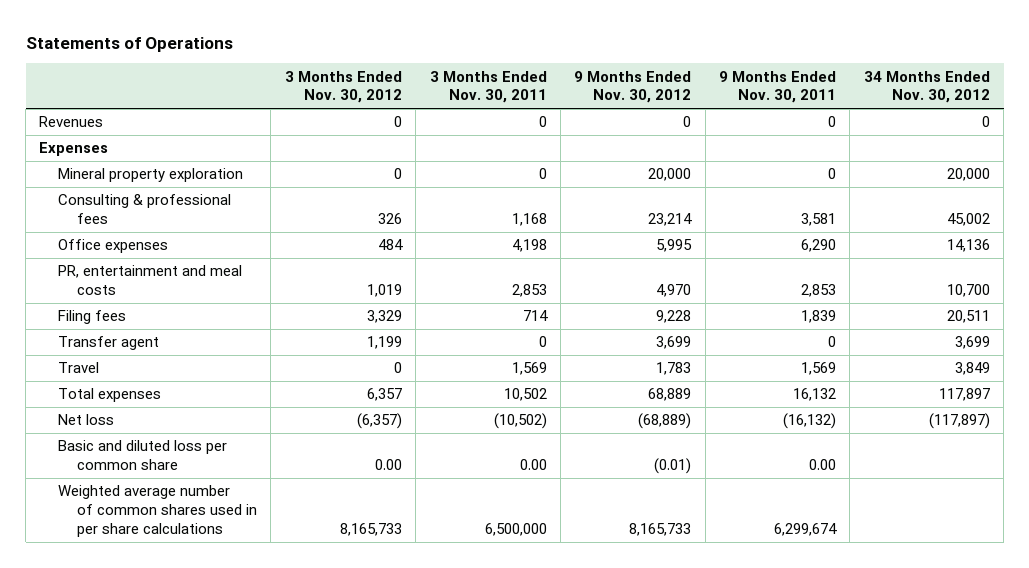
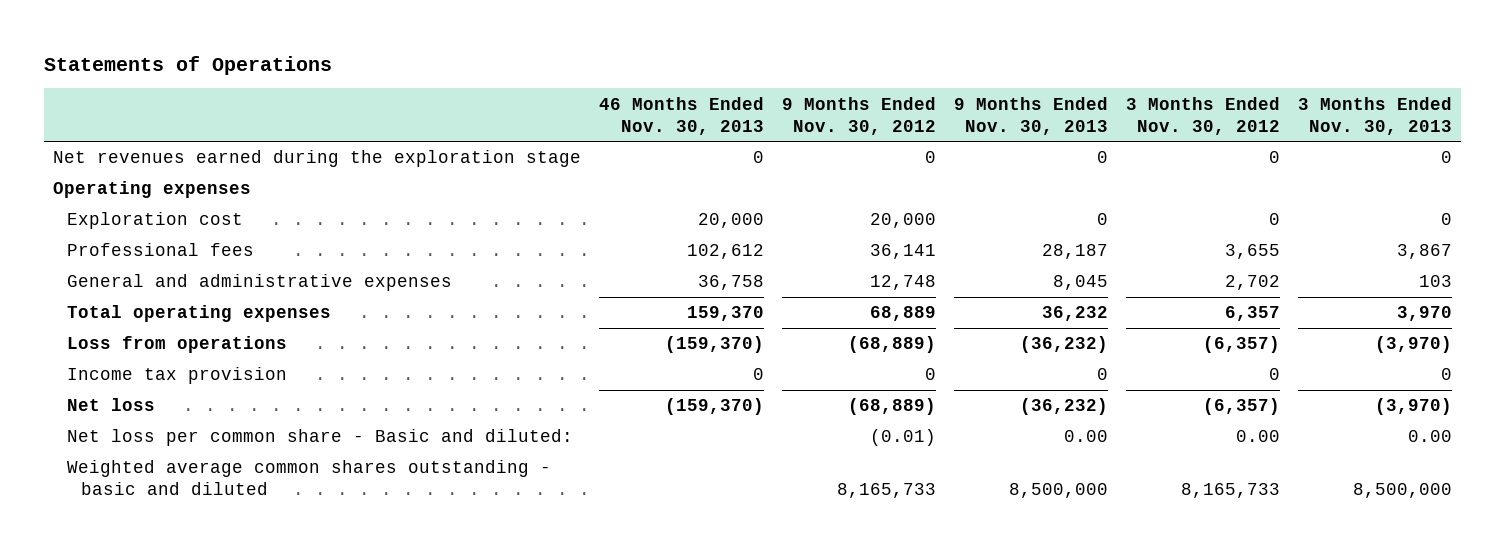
- | 3 Months Ended Nov. 30, 2012 | 3 Months Ended Nov. 30, 2011 | 9 Months Ended Nov. 30, 2012 | 9 Months Ended Nov. 30, 2011 | 34 Months Ended Nov. 30, 2012
+ | 46 Months Ended Nov. 30, 2013 | 9 Months Ended Nov. 30, 2012 | 9 Months Ended Nov. 30, 2013 | 3 Months Ended Nov. 30, 2012 | 3 Months Ended Nov. 30, 2013
- Revenues | 0 | 0 | 0 | 0 | 0
- Expenses
- Mineral property exploration | 0 | 0 | 20,000 | 0 | 20,000
- Consulting & professional fees | 326 | 1,168 | 23,214 | 3,581 | 45,002
- Office expenses | 484 | 4,198 | 5,995 | 6,290 | 14,136
- PR, entertainment and meal costs | 1,019 | 2,853 | 4,970 | 2,853 | 10,700
- Filing fees | 3,329 | 714 | 9,228 | 1,839 | 20,511
- Transfer agent | 1,199 | 0 | 3,699 | 0 | 3,699
- Travel | 0 | 1,569 | 1,783 | 1,569 | 3,849
- Total expenses | 6,357 | 10,502 | 68,889 | 16,132 | 117,897
+ Net revenues earned during the exploration stage | 0 | 0 | 0 | 0 | 0
+ Operating expenses
+ Exploration cost | 20,000 | 20,000 | 0 | 0 | 0
+ Professional fees | 102,612 | 36,141 | 28,187 | 3,655 | 3,867
+ General and administrative expenses | 36,758 | 12,748 | 8,045 | 2,702 | 103
+ Total operating expenses | 159,370 | 68,889 | 36,232 | 6,357 | 3,970
+ Loss from operations | (159,370) | (68,889) | (36,232) | (6,357) | (3,970)
+ Income tax provision | 0 | 0 | 0 | 0 | 0
- Basic and diluted loss per common share | 0.00 | 0.00 | (0.01) | 0.00 |
- Weighted average number of common shares used in per share calculations | 8,165,733 | 6,500,000 | 8,165,733 | 6,299,674 |
+ Net loss per common share - Basic and diluted: | | (0.01) | 0.00 | 0.00 | 0.00
+ Weighted average common shares outstanding - basic and diluted | | 8,165,733 | 8,500,000 | 8,165,733 | 8,500,000

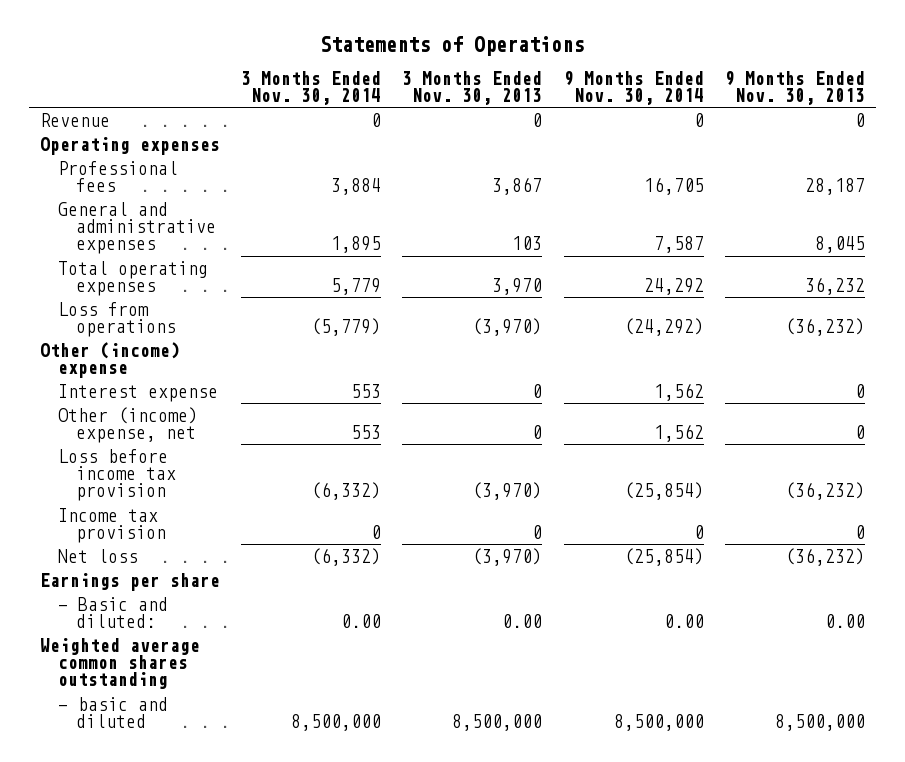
- | 46 Months Ended Nov. 30, 2013 | 9 Months Ended Nov. 30, 2012 | 9 Months Ended Nov. 30, 2013 | 3 Months Ended Nov. 30, 2012 | 3 Months Ended Nov. 30, 2013
+ | 3 Months Ended Nov. 30, 2014 | 3 Months Ended Nov. 30, 2013 | 9 Months Ended Nov. 30, 2014 | 9 Months Ended Nov. 30, 2013
- Net revenues earned during the exploration stage | 0 | 0 | 0 | 0 | 0
+ Revenue | 0 | 0 | 0 | 0
- Exploration cost | 20,000 | 20,000 | 0 | 0 | 0
+ Other (income) expense
+ Interest expense | 553 | 0 | 1,562 | 0
+ Other (income) expense, net | 553 | 0 | 1,562 | 0
+ Loss before income tax provision | (6,332) | (3,970) | (25,854) | (36,232)
- Net loss per common share - Basic and diluted: | | (0.01) | 0.00 | 0.00 | 0.00
- Weighted average common shares outstanding - basic and diluted | | 8,165,733 | 8,500,000 | 8,165,733 | 8,500,000
+ Earnings per share
+ - Basic and diluted: | 0.00 | 0.00 | 0.00 | 0.00
+ Weighted average common shares outstanding
+ - basic and diluted | 8,500,000 | 8,500,000 | 8,500,000 | 8,500,000

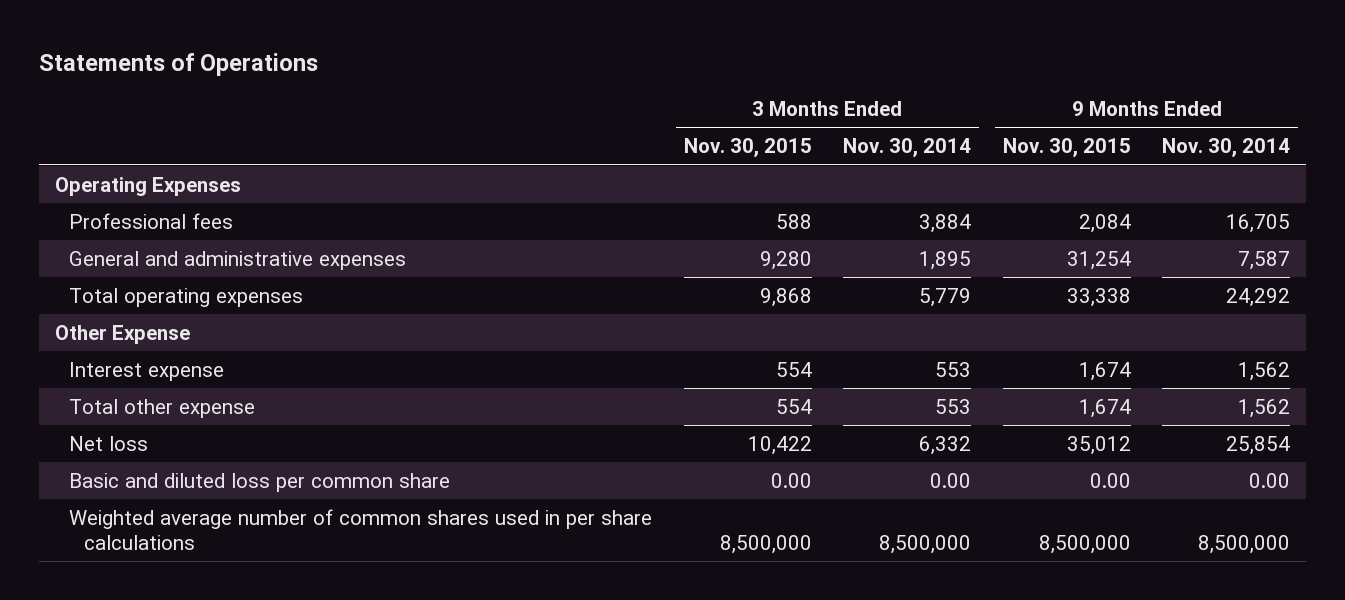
- | 3 Months Ended Nov. 30, 2014 | 3 Months Ended Nov. 30, 2013 | 9 Months Ended Nov. 30, 2014 | 9 Months Ended Nov. 30, 2013
+ | 3 Months Ended Nov. 30, 2015 | 3 Months Ended Nov. 30, 2014 | 9 Months Ended Nov. 30, 2015 | 9 Months Ended Nov. 30, 2014
- Revenue | 0 | 0 | 0 | 0
- Operating expenses
+ Operating Expenses
- Loss from operations | (5,779) | (3,970) | (24,292) | (36,232)
- Other (income) expense
+ Other Expense
- Other (income) expense, net | 553 | 0 | 1,562 | 0
- Loss before income tax provision | (6,332) | (3,970) | (25,854) | (36,232)
- Income tax provision | 0 | 0 | 0 | 0
- Net loss | (6,332) | (3,970) | (25,854) | (36,232)
- Earnings per share
- - Basic and diluted: | 0.00 | 0.00 | 0.00 | 0.00
- Weighted average common shares outstanding
- - basic and diluted | 8,500,000 | 8,500,000 | 8,500,000 | 8,500,000
+ Total other expense | 554 | 553 | 1,674 | 1,562
+ Net loss | 10,422 | 6,332 | 35,012 | 25,854
+ Basic and diluted loss per common share | 0.00 | 0.00 | 0.00 | 0.00
+ Weighted average number of common shares used in per share calculations | 8,500,000 | 8,500,000 | 8,500,000 | 8,500,000

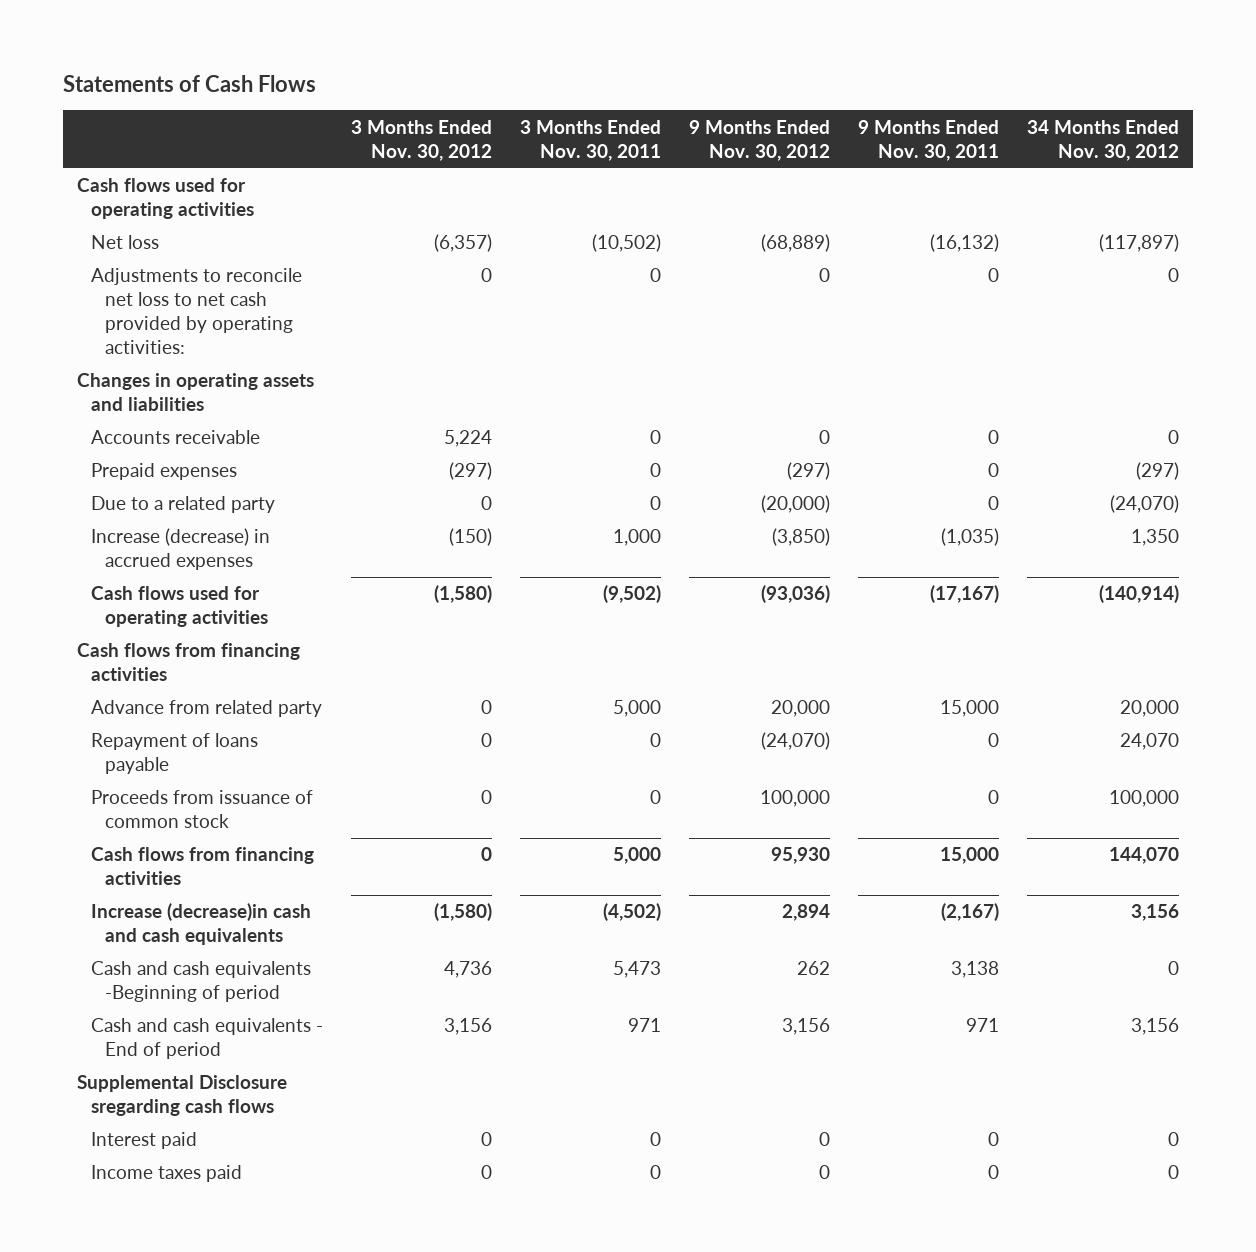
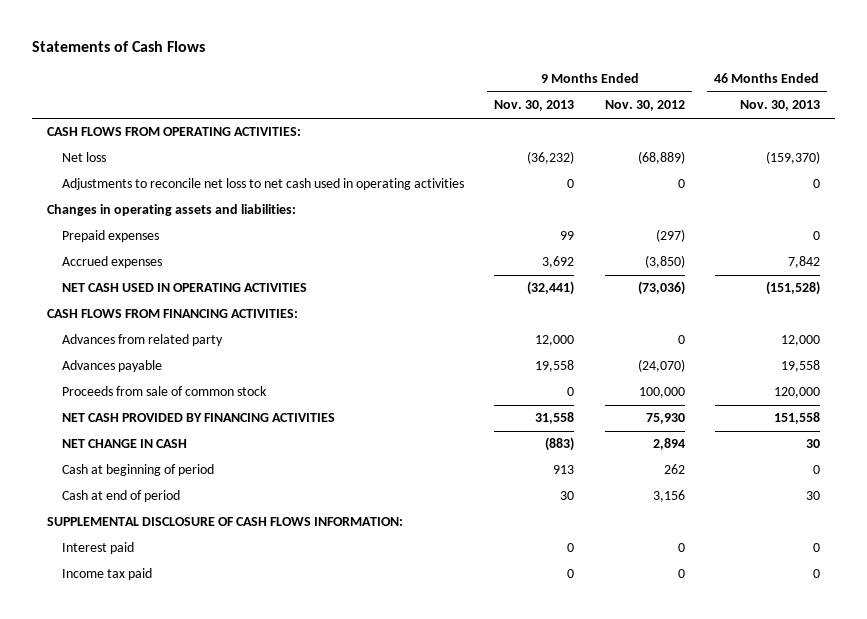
- | 3 Months Ended Nov. 30, 2012 | 3 Months Ended Nov. 30, 2011 | 9 Months Ended Nov. 30, 2012 | 9 Months Ended Nov. 30, 2011 | 34 Months Ended Nov. 30, 2012
+ | 9 Months Ended Nov. 30, 2013 | 9 Months Ended Nov. 30, 2012 | 46 Months Ended Nov. 30, 2013
- Cash flows used for operating activities
+ CASH FLOWS FROM OPERATING ACTIVITIES:
- Adjustments to reconcile net loss to net cash provided by operating activities: | 0 | 0 | 0 | 0 | 0
- Changes in operating assets and liabilities
- Accounts receivable | 5,224 | 0 | 0 | 0 | 0
+ Adjustments to reconcile net loss to net cash used in operating activities | 0 | 0 | 0
+ Changes in operating assets and liabilities:
- Due to a related party | 0 | 0 | (20,000) | 0 | (24,070)
- Increase (decrease) in accrued expenses | (150) | 1,000 | (3,850) | (1,035) | 1,350
- Cash flows used for operating activities | (1,580) | (9,502) | (93,036) | (17,167) | (140,914)
- Cash flows from financing activities
- Advance from related party | 0 | 5,000 | 20,000 | 15,000 | 20,000
- Repayment of loans payable | 0 | 0 | (24,070) | 0 | 24,070
- Proceeds from issuance of common stock | 0 | 0 | 100,000 | 0 | 100,000
- Cash flows from financing activities | 0 | 5,000 | 95,930 | 15,000 | 144,070
- Increase (decrease)in cash and cash equivalents | (1,580) | (4,502) | 2,894 | (2,167) | 3,156
- Cash and cash equivalents -Beginning of period | 4,736 | 5,473 | 262 | 3,138 | 0
- Cash and cash equivalents - End of period | 3,156 | 971 | 3,156 | 971 | 3,156
- Supplemental Disclosure sregarding cash flows
+ Accrued expenses | 3,692 | (3,850) | 7,842
+ NET CASH USED IN OPERATING ACTIVITIES | (32,441) | (73,036) | (151,528)
+ CASH FLOWS FROM FINANCING ACTIVITIES:
+ Advances from related party | 12,000 | 0 | 12,000
+ Advances payable | 19,558 | (24,070) | 19,558
+ Proceeds from sale of common stock | 0 | 100,000 | 120,000
+ NET CASH PROVIDED BY FINANCING ACTIVITIES | 31,558 | 75,930 | 151,558
+ NET CHANGE IN CASH | (883) | 2,894 | 30
+ Cash at beginning of period | 913 | 262 | 0
+ Cash at end of period | 30 | 3,156 | 30
+ SUPPLEMENTAL DISCLOSURE OF CASH FLOWS INFORMATION:
- Income taxes paid | 0 | 0 | 0 | 0 | 0
+ Income tax paid | 0 | 0 | 0

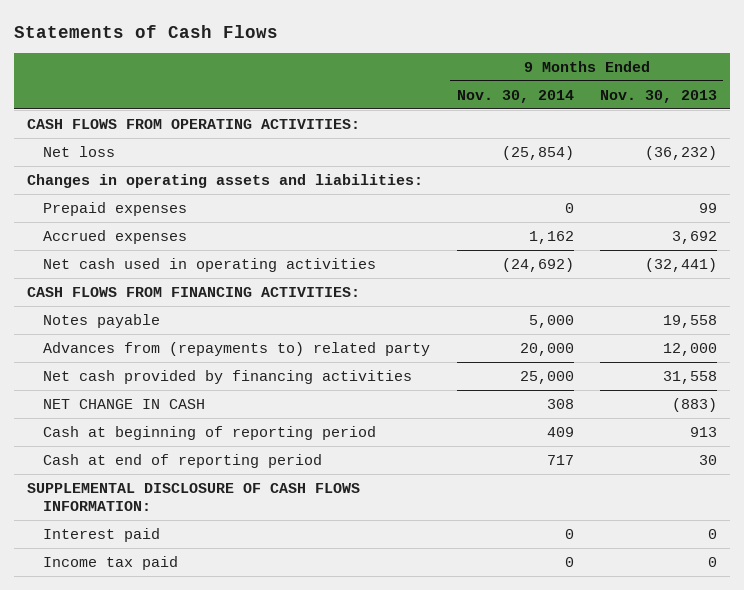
- | 9 Months Ended Nov. 30, 2013 | 9 Months Ended Nov. 30, 2012 | 46 Months Ended Nov. 30, 2013
+ | 9 Months Ended Nov. 30, 2014 | 9 Months Ended Nov. 30, 2013
- Adjustments to reconcile net loss to net cash used in operating activities | 0 | 0 | 0
- NET CASH USED IN OPERATING ACTIVITIES | (32,441) | (73,036) | (151,528)
+ Net cash used in operating activities | (24,692) | (32,441)
- Advances from related party | 12,000 | 0 | 12,000
- Advances payable | 19,558 | (24,070) | 19,558
- Proceeds from sale of common stock | 0 | 100,000 | 120,000
- NET CASH PROVIDED BY FINANCING ACTIVITIES | 31,558 | 75,930 | 151,558
+ Notes payable | 5,000 | 19,558
+ Advances from (repayments to) related party | 20,000 | 12,000
+ Net cash provided by financing activities | 25,000 | 31,558
- Cash at beginning of period | 913 | 262 | 0
- Cash at end of period | 30 | 3,156 | 30
+ Cash at beginning of reporting period | 409 | 913
+ Cash at end of reporting period | 717 | 30

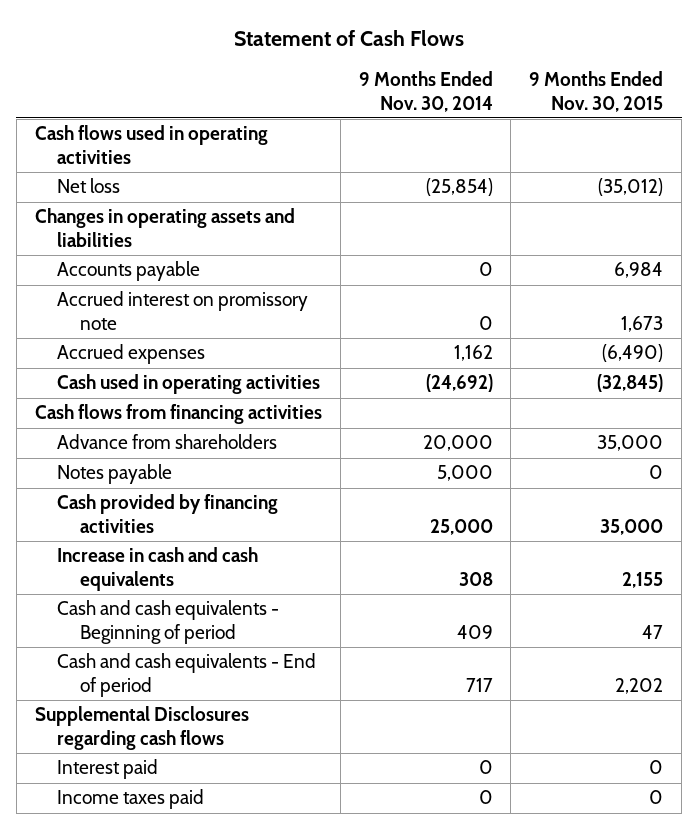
- Statements of Cash Flows
+ Statement of Cash Flows
- | 9 Months Ended Nov. 30, 2014 | 9 Months Ended Nov. 30, 2013
+ | 9 Months Ended Nov. 30, 2014 | 9 Months Ended Nov. 30, 2015
- CASH FLOWS FROM OPERATING ACTIVITIES:
+ Cash flows used in operating activities
- Changes in operating assets and liabilities:
- Prepaid expenses | 0 | 99
+ Changes in operating assets and liabilities
+ Accounts payable | 0 | 6,984
+ Accrued interest on promissory note | 0 | 1,673
- Net cash used in operating activities | (24,692) | (32,441)
- CASH FLOWS FROM FINANCING ACTIVITIES:
+ Cash used in operating activities | (24,692) | (32,845)
+ Cash flows from financing activities
+ Advance from shareholders | 20,000 | 35,000
- Advances from (repayments to) related party | 20,000 | 12,000
- Net cash provided by financing activities | 25,000 | 31,558
- NET CHANGE IN CASH | 308 | (883)
- Cash at beginning of reporting period | 409 | 913
- Cash at end of reporting period | 717 | 30
- SUPPLEMENTAL DISCLOSURE OF CASH FLOWS INFORMATION:
+ Cash provided by financing activities | 25,000 | 35,000
+ Increase in cash and cash equivalents | 308 | 2,155
+ Cash and cash equivalents - Beginning of period | 409 | 47
+ Cash and cash equivalents - End of period | 717 | 2,202
+ Supplemental Disclosures regarding cash flows
- Income tax paid | 0 | 0
+ Income taxes paid | 0 | 0

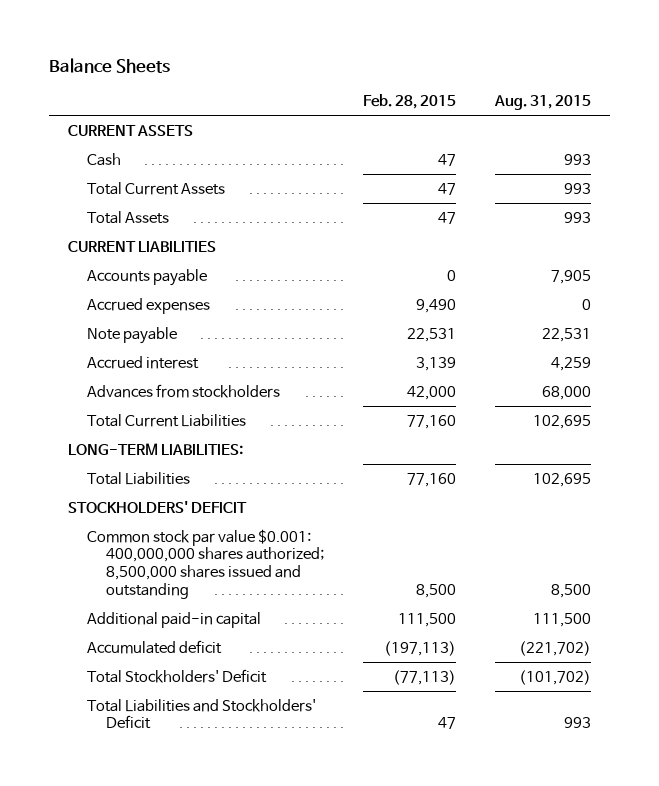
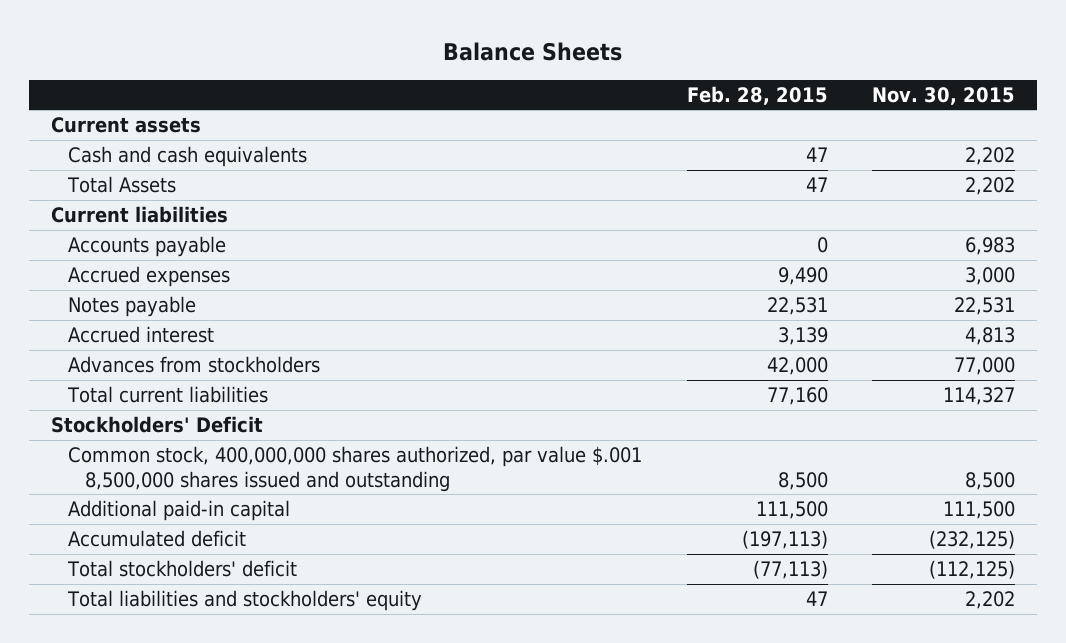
- | Feb. 28, 2015 | Aug. 31, 2015
+ | Feb. 28, 2015 | Nov. 30, 2015
- CURRENT ASSETS
- Cash | 47 | 993
- Total Current Assets | 47 | 993
+ Current assets
+ Cash and cash equivalents | 47 | 2,202
- CURRENT LIABILITIES
+ Current liabilities
- Note payable | 22,531 | 22,531
+ Notes payable | 22,531 | 22,531
- Total Current Liabilities | 77,160 | 102,695
- LONG-TERM LIABILITIES:
- Total Liabilities | 77,160 | 102,695
- STOCKHOLDERS' DEFICIT
- Common stock par value $0.001: 400,000,000 shares authorized; 8,500,000 shares issued and outstanding | 8,500 | 8,500
+ Total current liabilities | 77,160 | 114,327
+ Stockholders' Deficit
+ Common stock, 400,000,000 shares authorized, par value $.001 8,500,000 shares issued and outstanding | 8,500 | 8,500
- Total Stockholders' Deficit | (77,113) | (101,702)
- Total Liabilities and Stockholders' Deficit | 47 | 993
+ Total stockholders' deficit | (77,113) | (112,125)
+ Total liabilities and stockholders' equity | 47 | 2,202

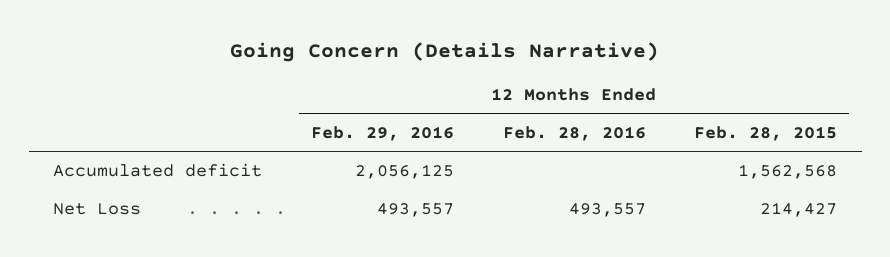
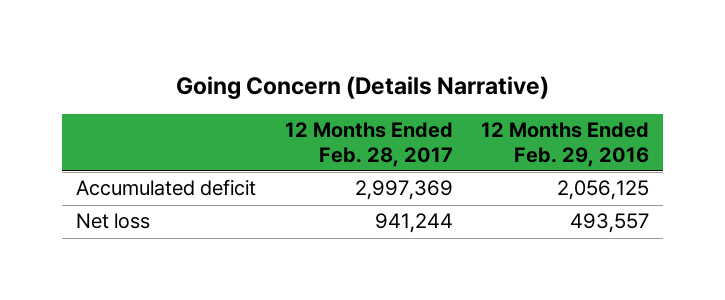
- | 12 Months Ended Feb. 29, 2016 | 12 Months Ended Feb. 28, 2016 | 12 Months Ended Feb. 28, 2015
+ | 12 Months Ended Feb. 28, 2017 | 12 Months Ended Feb. 29, 2016
- Net Loss | 493,557 | 493,557 | 214,427
+ Net loss | 941,244 | 493,557

